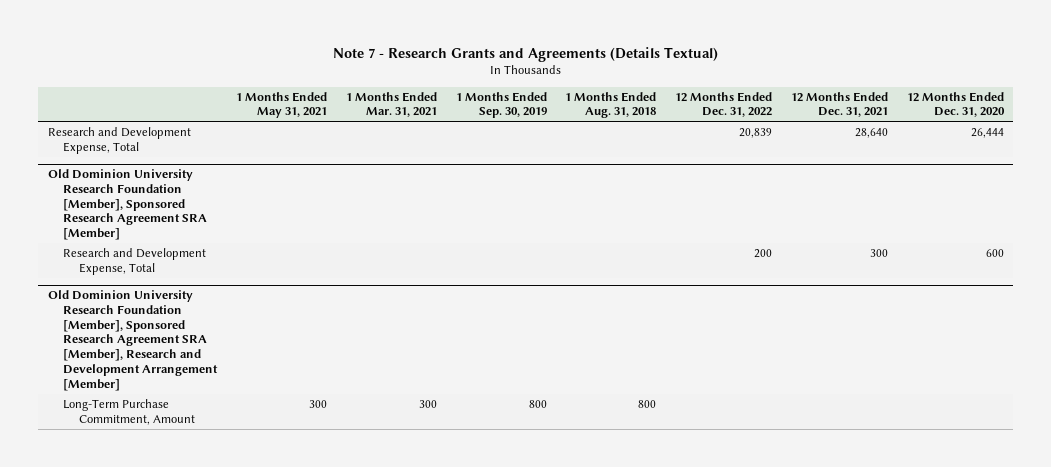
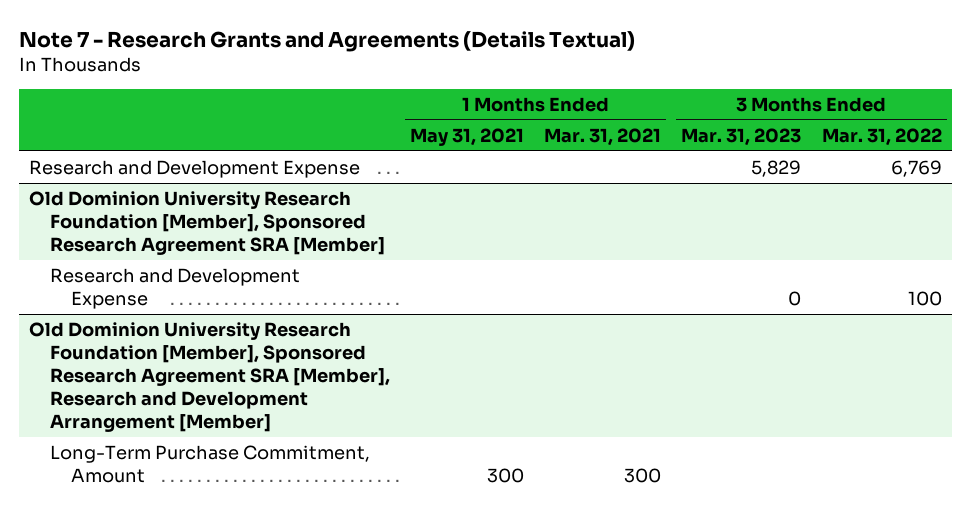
- | 1 Months Ended May 31, 2021 | 1 Months Ended Mar. 31, 2021 | 1 Months Ended Sep. 30, 2019 | 1 Months Ended Aug. 31, 2018 | 12 Months Ended Dec. 31, 2022 | 12 Months Ended Dec. 31, 2021 | 12 Months Ended Dec. 31, 2020
+ | 1 Months Ended May 31, 2021 | 1 Months Ended Mar. 31, 2021 | 3 Months Ended Mar. 31, 2023 | 3 Months Ended Mar. 31, 2022
- Research and Development Expense, Total | | | | | 20,839 | 28,640 | 26,444
+ Research and Development Expense | | | 5,829 | 6,769
@ Old Dominion University Research Foundation [Member], Sponsored Research Agreement SRA [Member]
- Research and Development Expense, Total | | | | | 200 | 300 | 600
+ Research and Development Expense | | | 0 | 100

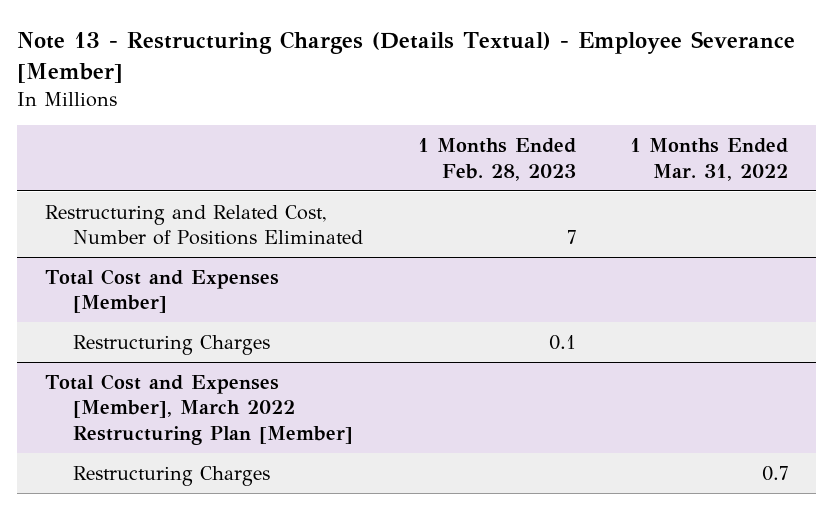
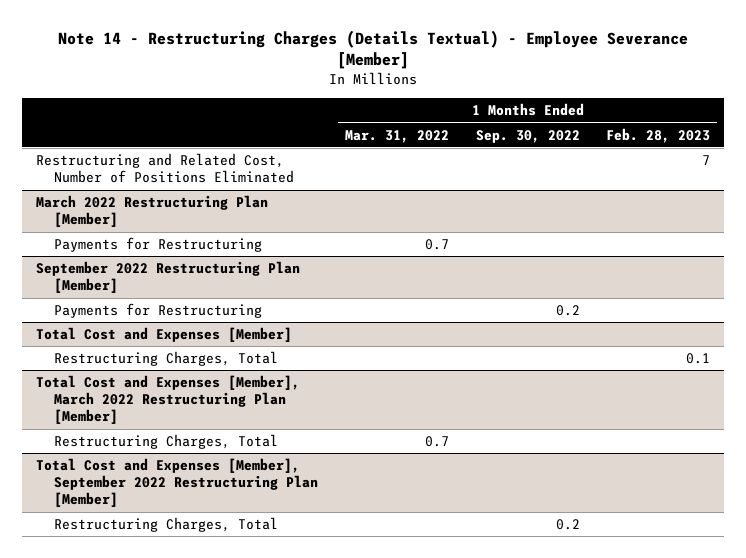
- Note 13 - Restructuring Charges (Details Textual) - Employee Severance [Member]
+ Note 14 - Restructuring Charges (Details Textual) - Employee Severance [Member]
- | 1 Months Ended Feb. 28, 2023 | 1 Months Ended Mar. 31, 2022
+ | 1 Months Ended Mar. 31, 2022 | 1 Months Ended Sep. 30, 2022 | 1 Months Ended Feb. 28, 2023
+ March 2022 Restructuring Plan [Member]
+ Payments for Restructuring | 0.7 | |
+ September 2022 Restructuring Plan [Member]
+ Payments for Restructuring | | 0.2 |
@ Total Cost and Expenses [Member]
- Restructuring Charges | 0.1 |
+ Restructuring Charges, Total | | | 0.1
@ Total Cost and Expenses [Member], March 2022 Restructuring Plan [Member]
- Restructuring Charges | | 0.7
+ Restructuring Charges, Total | 0.7 | |
+ Total Cost and Expenses [Member], September 2022 Restructuring Plan [Member]
+ Restructuring Charges, Total | | 0.2 |

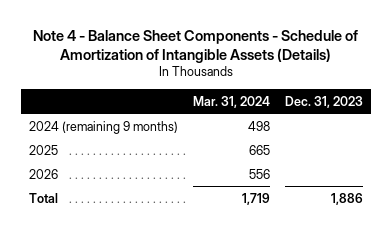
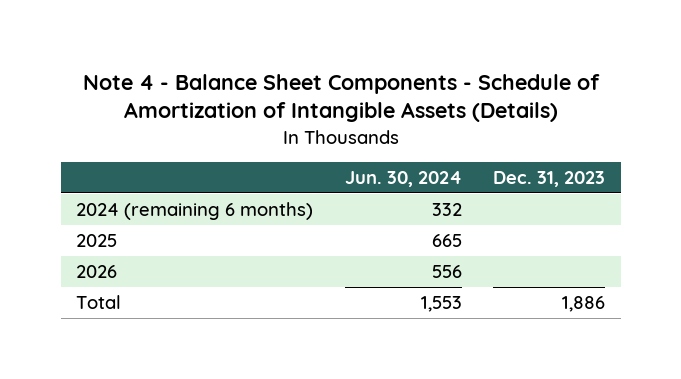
- | Mar. 31, 2024 | Dec. 31, 2023
+ | Jun. 30, 2024 | Dec. 31, 2023
- 2024 (remaining 9 months) | 498 |
+ 2024 (remaining 6 months) | 332 |

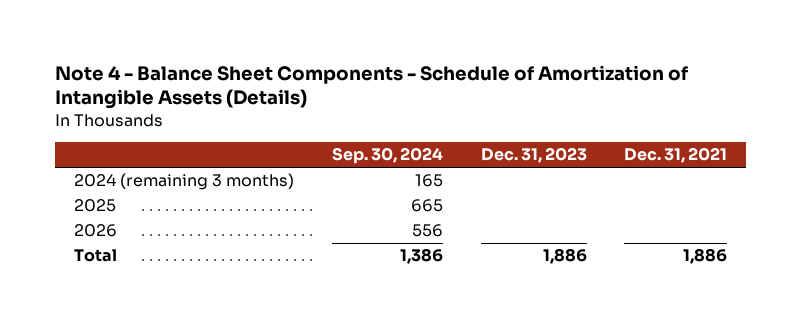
- | Jun. 30, 2024 | Dec. 31, 2023
+ | Sep. 30, 2024 | Dec. 31, 2023 | Dec. 31, 2021
- 2024 (remaining 6 months) | 332 |
+ 2024 (remaining 3 months) | 165 | |

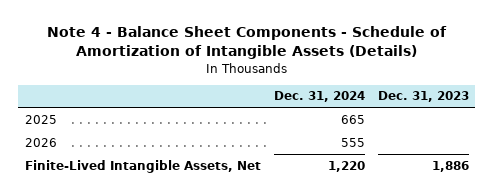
- | Sep. 30, 2024 | Dec. 31, 2023 | Dec. 31, 2021
+ | Dec. 31, 2024 | Dec. 31, 2023
- 2024 (remaining 3 months) | 165 | |
- Total | 1,386 | 1,886 | 1,886
+ Finite-Lived Intangible Assets, Net | 1,220 | 1,886

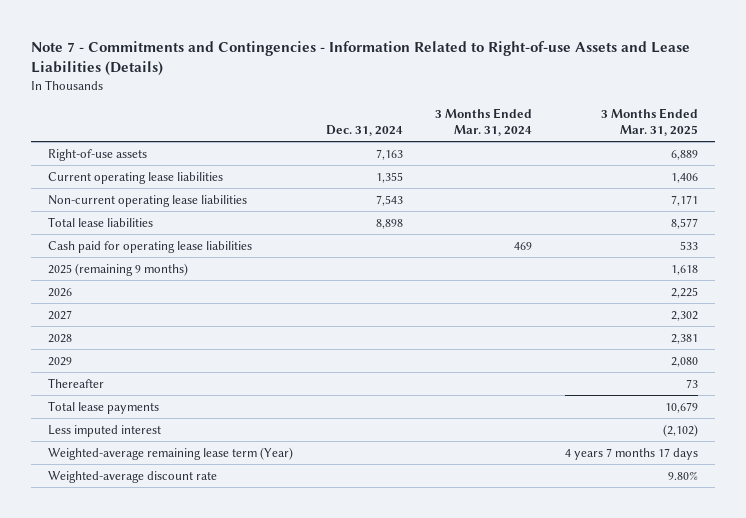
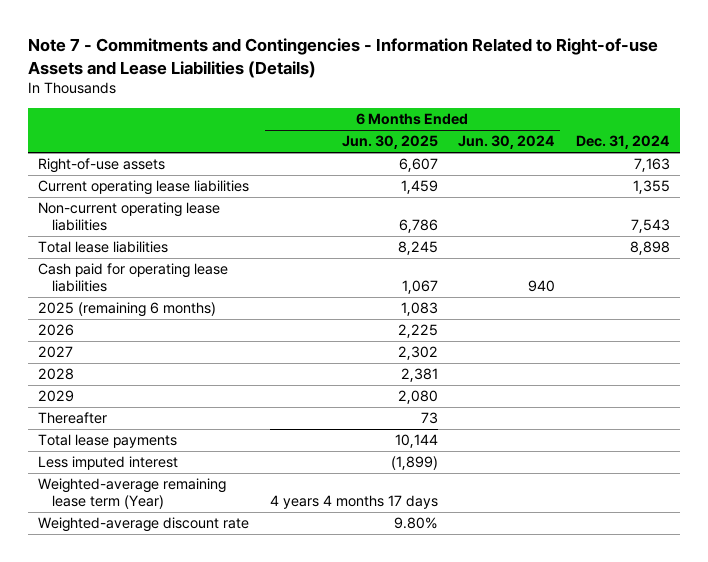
- | Dec. 31, 2024 | 3 Months Ended Mar. 31, 2024 | 3 Months Ended Mar. 31, 2025
+ | 6 Months Ended Jun. 30, 2025 | 6 Months Ended Jun. 30, 2024 | Dec. 31, 2024
- 2025 (remaining 9 months) | | | 1,618
+ 2025 (remaining 6 months) | 1,083 | |

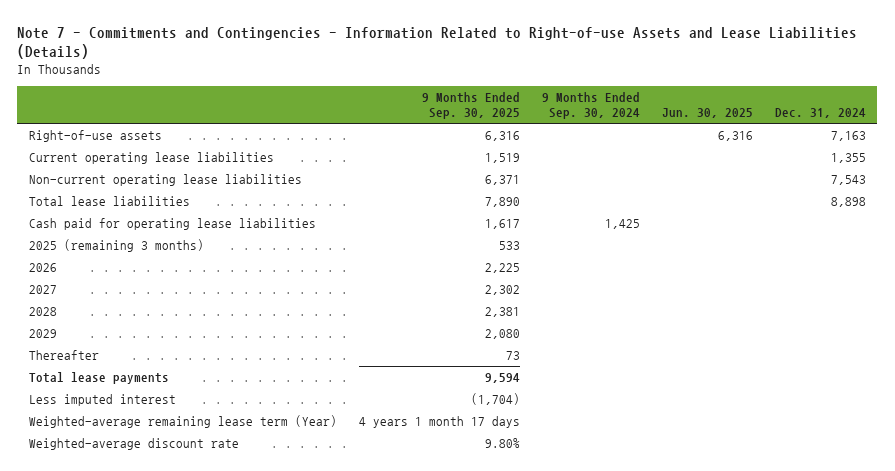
- | 6 Months Ended Jun. 30, 2025 | 6 Months Ended Jun. 30, 2024 | Dec. 31, 2024
+ | 9 Months Ended Sep. 30, 2025 | 9 Months Ended Sep. 30, 2024 | Jun. 30, 2025 | Dec. 31, 2024
- 2025 (remaining 6 months) | 1,083 | |
+ 2025 (remaining 3 months) | 533 | | |

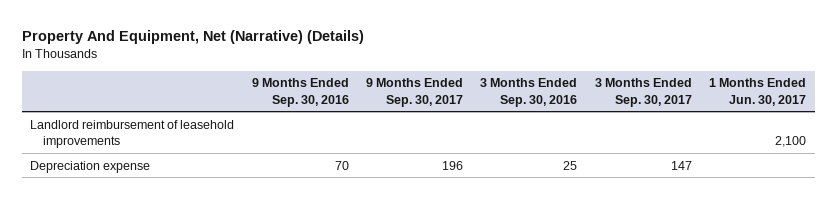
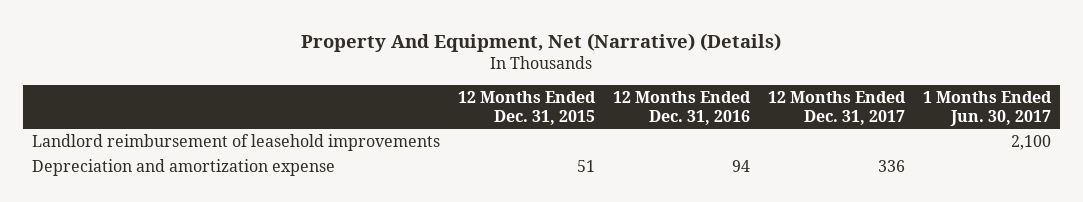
- | 9 Months Ended Sep. 30, 2016 | 9 Months Ended Sep. 30, 2017 | 3 Months Ended Sep. 30, 2016 | 3 Months Ended Sep. 30, 2017 | 1 Months Ended Jun. 30, 2017
+ | 12 Months Ended Dec. 31, 2015 | 12 Months Ended Dec. 31, 2016 | 12 Months Ended Dec. 31, 2017 | 1 Months Ended Jun. 30, 2017
- Depreciation expense | 70 | 196 | 25 | 147 |
+ Depreciation and amortization expense | 51 | 94 | 336 |

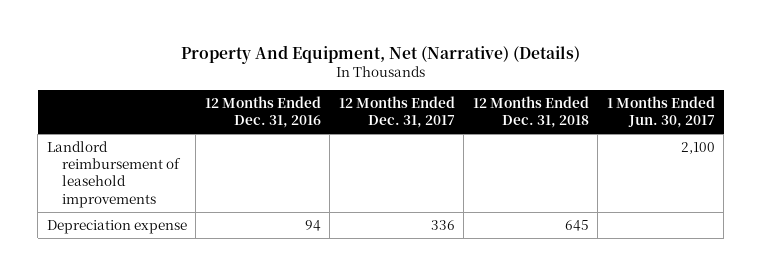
- | 12 Months Ended Dec. 31, 2015 | 12 Months Ended Dec. 31, 2016 | 12 Months Ended Dec. 31, 2017 | 1 Months Ended Jun. 30, 2017
+ | 12 Months Ended Dec. 31, 2016 | 12 Months Ended Dec. 31, 2017 | 12 Months Ended Dec. 31, 2018 | 1 Months Ended Jun. 30, 2017
- Depreciation and amortization expense | 51 | 94 | 336 |
+ Depreciation expense | 94 | 336 | 645 |

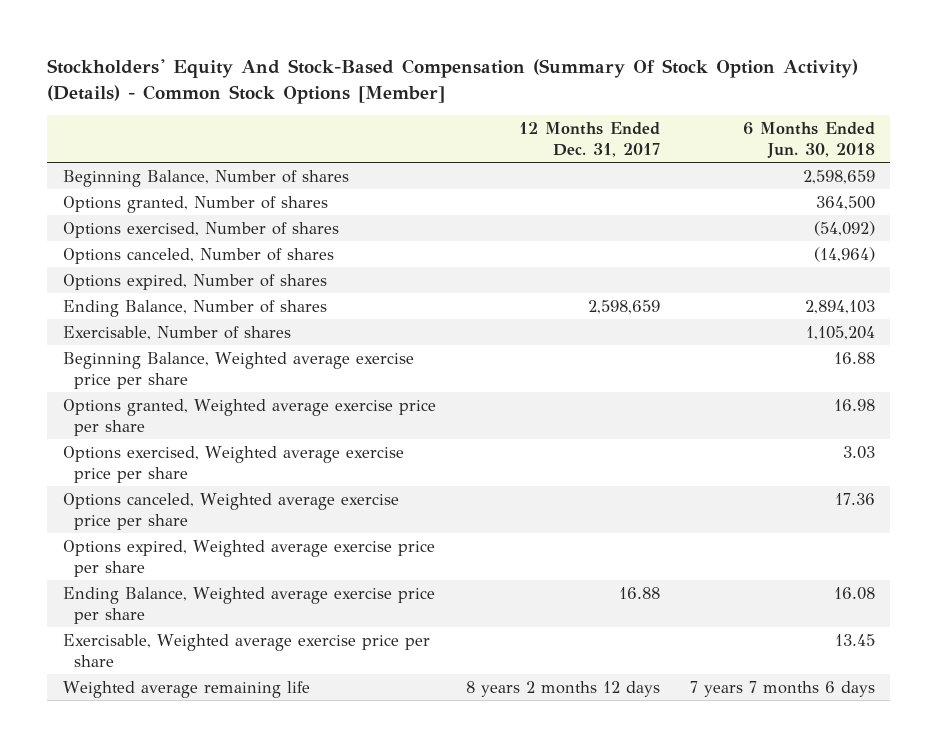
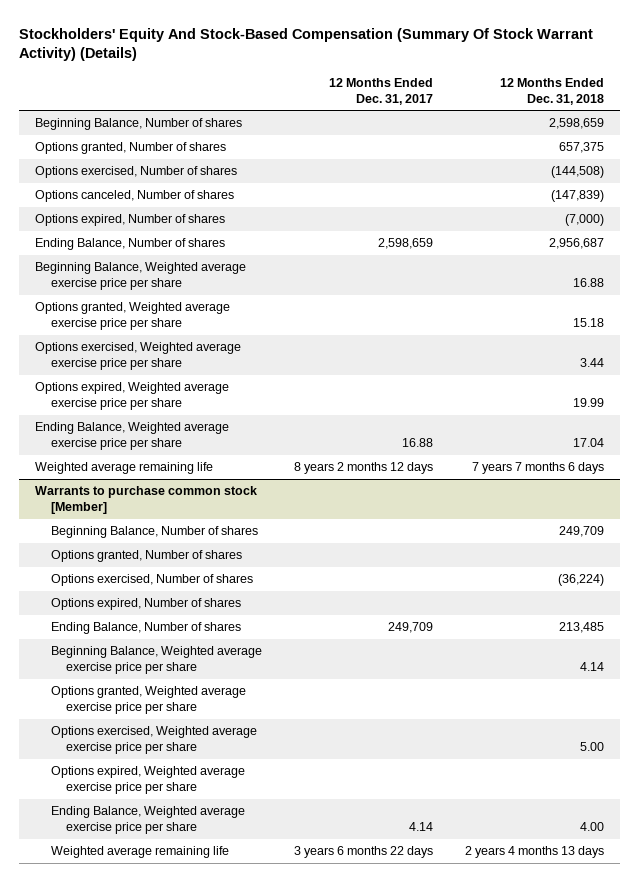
- Stockholders' Equity And Stock-Based Compensation (Summary Of Stock Option Activity) (Details) - Common Stock Options [Member]
+ Stockholders' Equity And Stock-Based Compensation (Summary Of Stock Warrant Activity) (Details)
- | 12 Months Ended Dec. 31, 2017 | 6 Months Ended Jun. 30, 2018
+ | 12 Months Ended Dec. 31, 2017 | 12 Months Ended Dec. 31, 2018
- Exercisable, Number of shares | | 1,105,204
- Options canceled, Weighted average exercise price per share | | 17.36
- Exercisable, Weighted average exercise price per share | | 13.45
+ Warrants to purchase common stock [Member]
+ Beginning Balance, Number of shares | | 249,709
+ Options granted, Number of shares
+ Options exercised, Number of shares | | (36,224)
+ Options expired, Number of shares
+ Ending Balance, Number of shares | 249,709 | 213,485
+ Beginning Balance, Weighted average exercise price per share | | 4.14
+ Options granted, Weighted average exercise price per share
+ Options exercised, Weighted average exercise price per share | | 5.00
+ Options expired, Weighted average exercise price per share
+ Ending Balance, Weighted average exercise price per share | 4.14 | 4.00
+ Weighted average remaining life | 3 years 6 months 22 days | 2 years 4 months 13 days

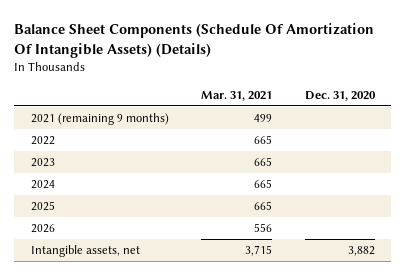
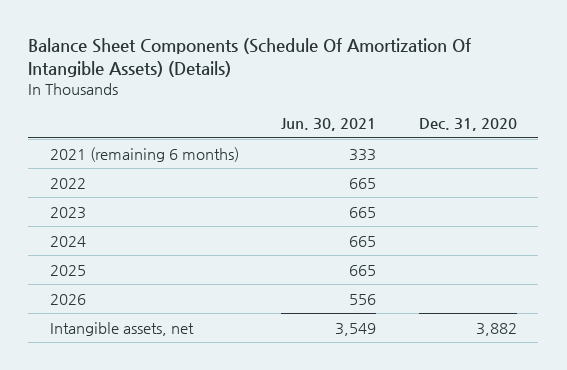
- | Mar. 31, 2021 | Dec. 31, 2020
+ | Jun. 30, 2021 | Dec. 31, 2020
- 2021 (remaining 9 months) | 499 |
+ 2021 (remaining 6 months) | 333 |

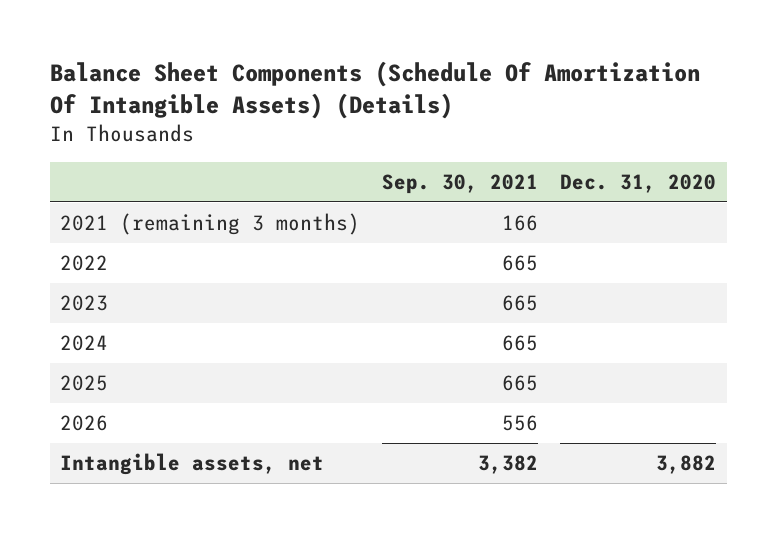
- | Jun. 30, 2021 | Dec. 31, 2020
+ | Sep. 30, 2021 | Dec. 31, 2020
- 2021 (remaining 6 months) | 333 |
+ 2021 (remaining 3 months) | 166 |

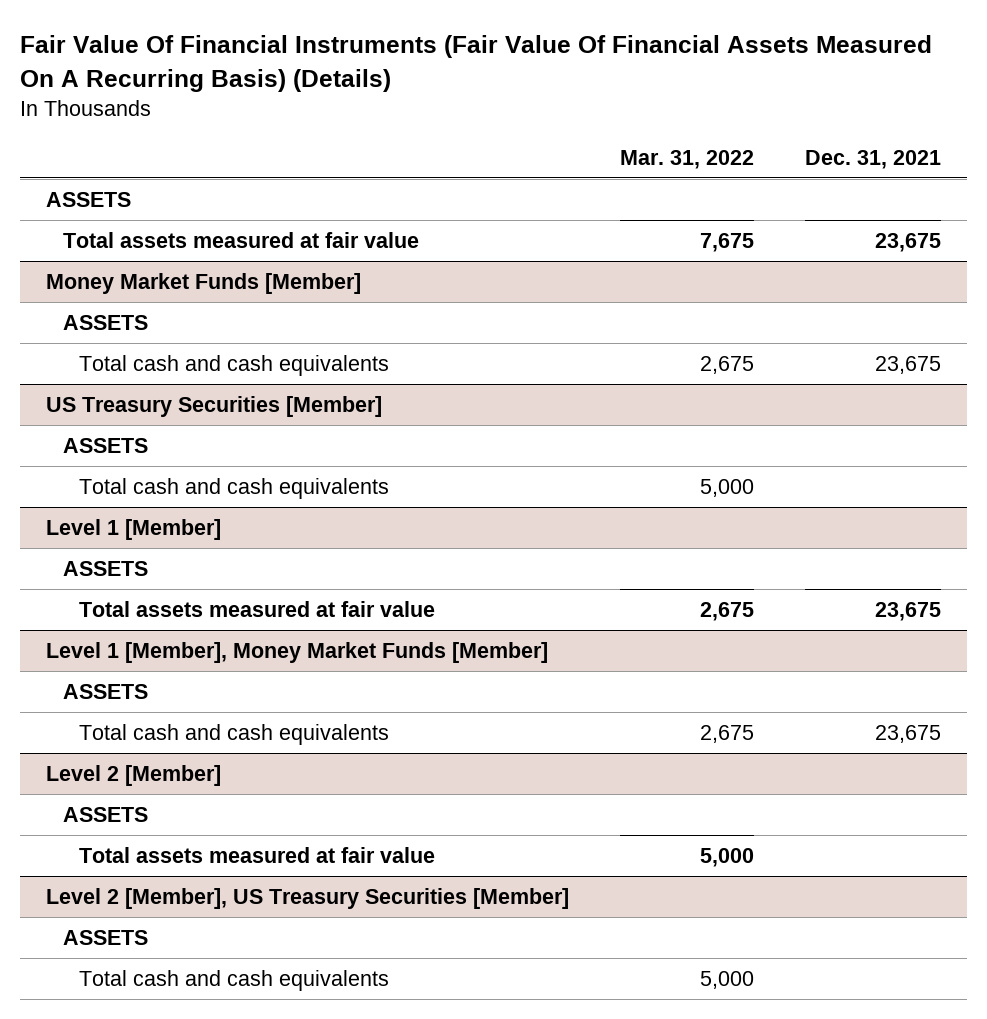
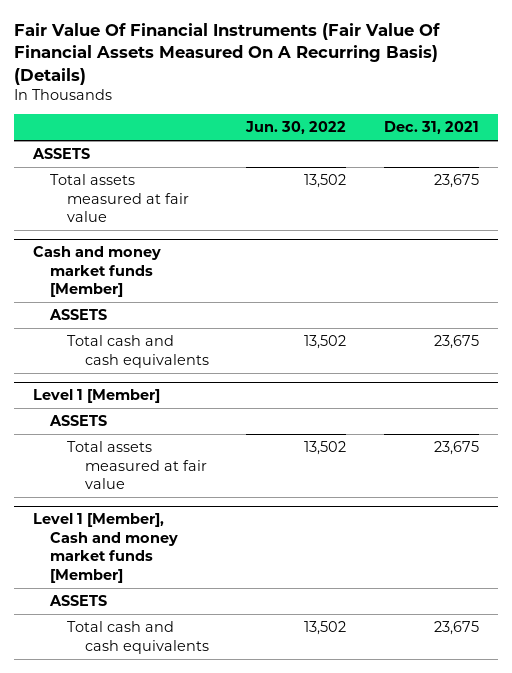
- | Mar. 31, 2022 | Dec. 31, 2021
+ | Jun. 30, 2022 | Dec. 31, 2021
- Money Market Funds [Member]
+ Cash and money market funds [Member]
- US Treasury Securities [Member]
- ASSETS
- Total cash and cash equivalents | 5,000 |
- Level 1 [Member], Money Market Funds [Member]
+ Level 1 [Member], Cash and money market funds [Member]
- Level 2 [Member]
- ASSETS
- Total assets measured at fair value | 5,000 |
- Level 2 [Member], US Treasury Securities [Member]
- ASSETS
- Total cash and cash equivalents | 5,000 |

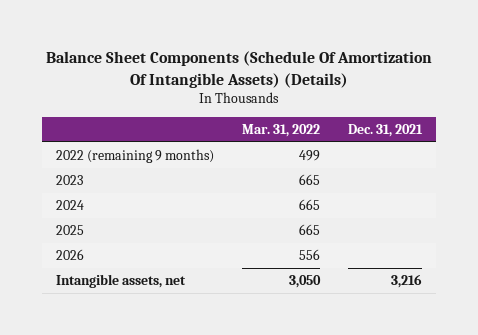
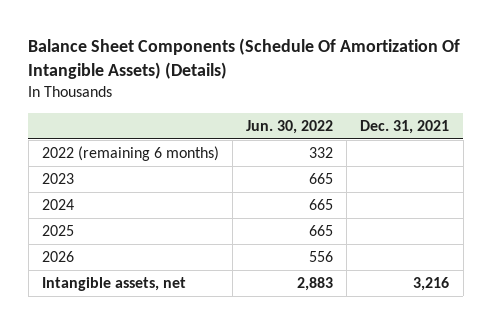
- | Mar. 31, 2022 | Dec. 31, 2021
+ | Jun. 30, 2022 | Dec. 31, 2021
- 2022 (remaining 9 months) | 499 |
+ 2022 (remaining 6 months) | 332 |

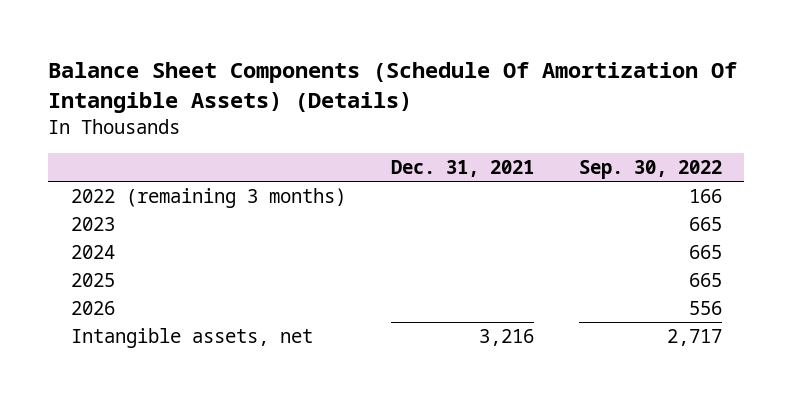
- | Jun. 30, 2022 | Dec. 31, 2021
+ | Dec. 31, 2021 | Sep. 30, 2022
- 2022 (remaining 6 months) | 332 |
+ 2022 (remaining 3 months) | | 166

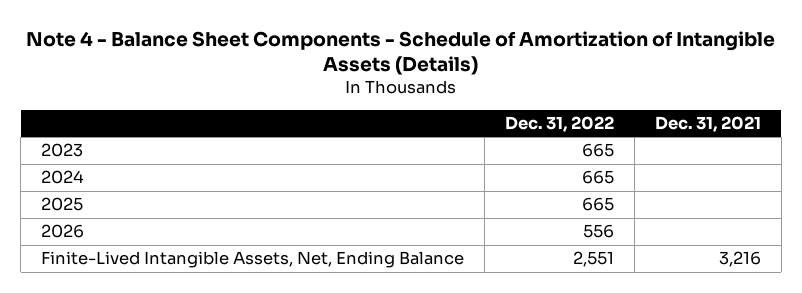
- Balance Sheet Components (Schedule Of Amortization Of Intangible Assets) (Details)
+ Note 4 - Balance Sheet Components - Schedule of Amortization of Intangible Assets (Details)
- | Dec. 31, 2021 | Sep. 30, 2022
+ | Dec. 31, 2022 | Dec. 31, 2021
- 2022 (remaining 3 months) | | 166
- Intangible assets, net | 3,216 | 2,717
+ Finite-Lived Intangible Assets, Net, Ending Balance | 2,551 | 3,216

